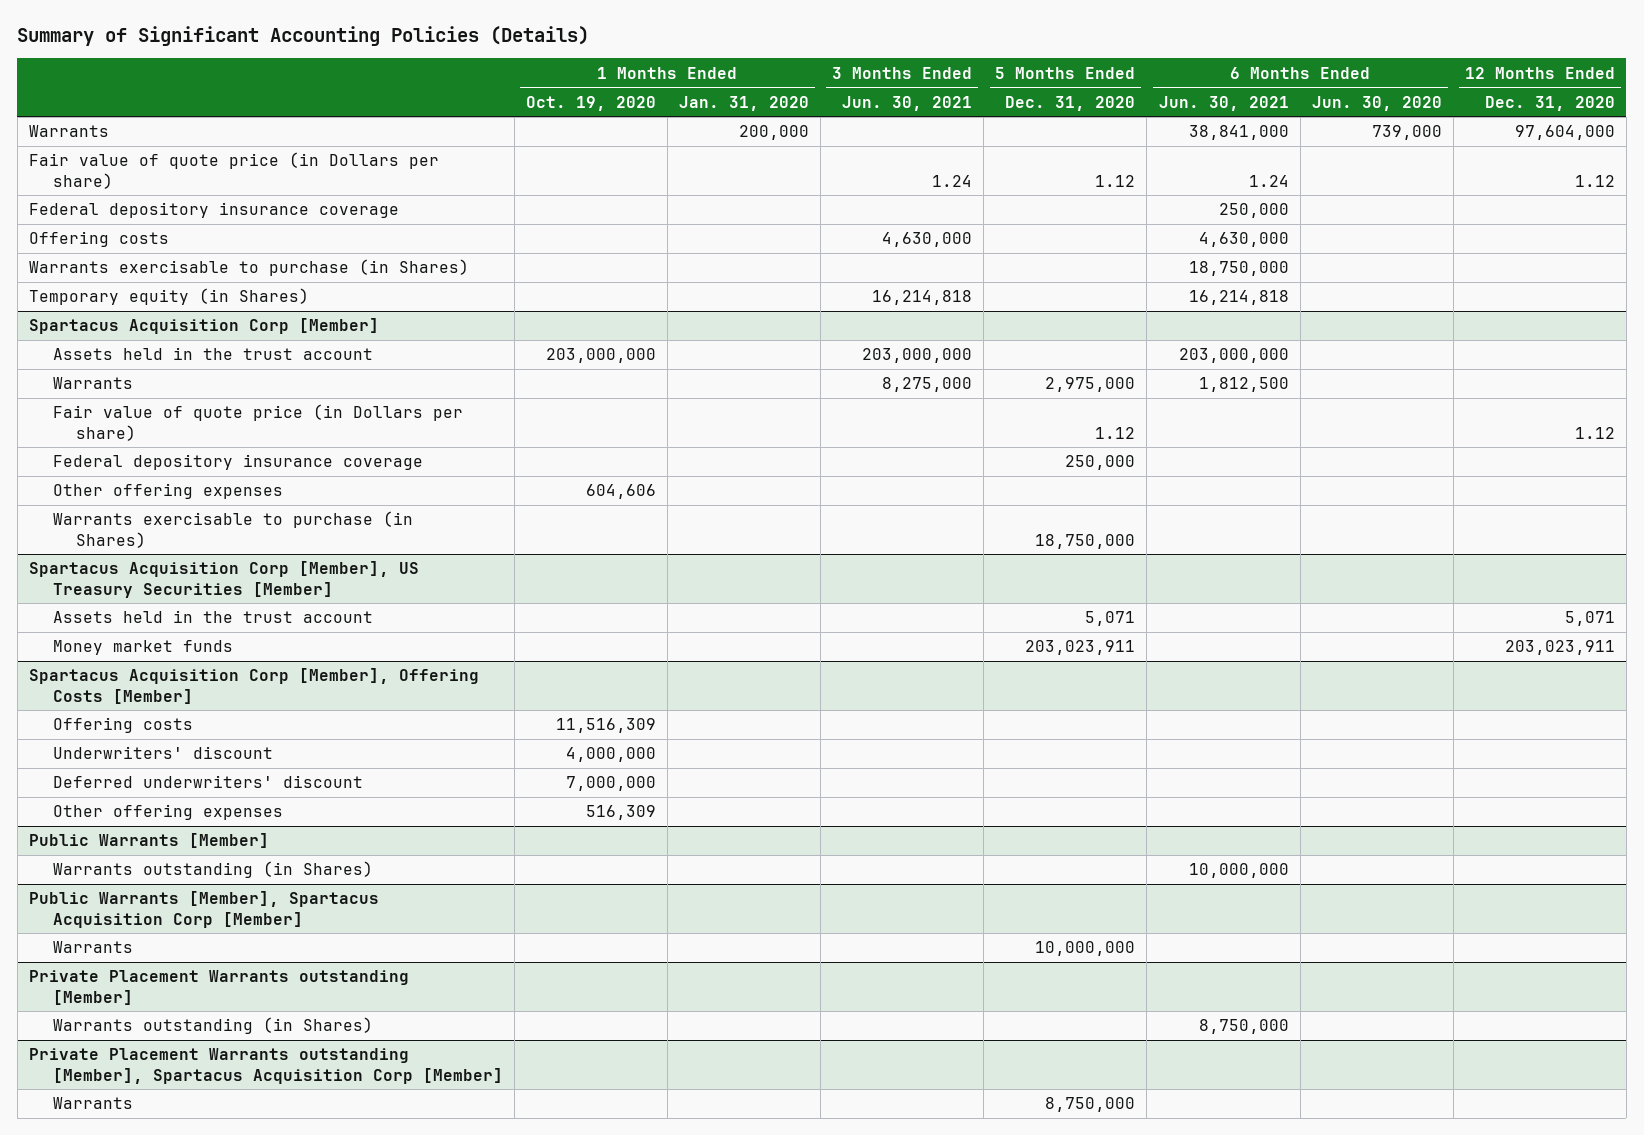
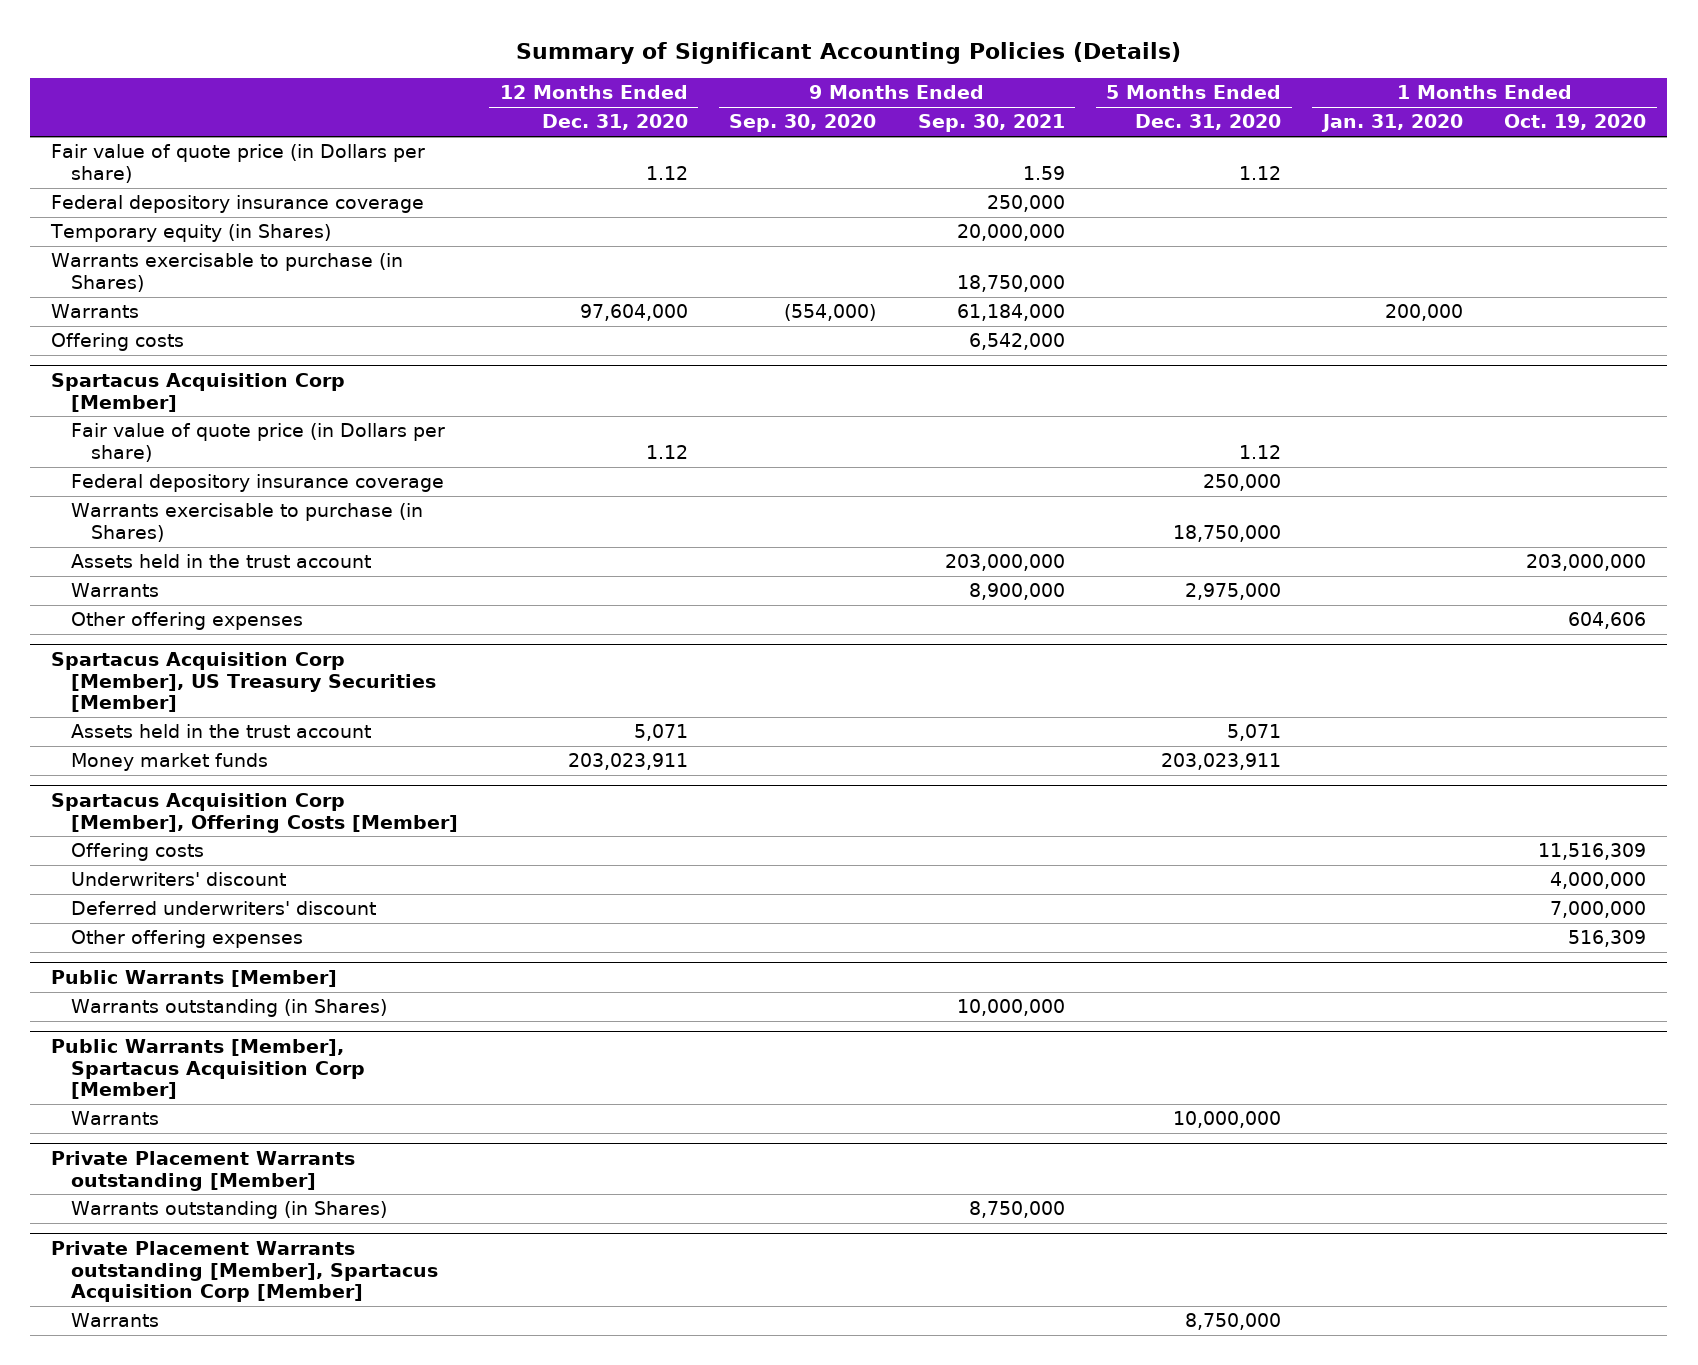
- | 1 Months Ended Oct. 19, 2020 | 1 Months Ended Jan. 31, 2020 | 3 Months Ended Jun. 30, 2021 | 5 Months Ended Dec. 31, 2020 | 6 Months Ended Jun. 30, 2021 | 6 Months Ended Jun. 30, 2020 | 12 Months Ended Dec. 31, 2020
+ | 12 Months Ended Dec. 31, 2020 | 9 Months Ended Sep. 30, 2020 | 9 Months Ended Sep. 30, 2021 | 5 Months Ended Dec. 31, 2020 | 1 Months Ended Jan. 31, 2020 | 1 Months Ended Oct. 19, 2020
moved down: Warrants exercisable to purchase (in Shares) | | | 18,750,000 | | |
moved down: Warrants | 97,604,000 | (554,000) | 61,184,000 | | 200,000 |
moved down: Offering costs | | | 6,542,000 | | |
@ Spartacus Acquisition Corp [Member]
moved down: Assets held in the trust account | | | 203,000,000 | | | 203,000,000
moved down: Warrants | | | 8,900,000 | 2,975,000 | |
moved down: Other offering expenses | | | | | | 604,606

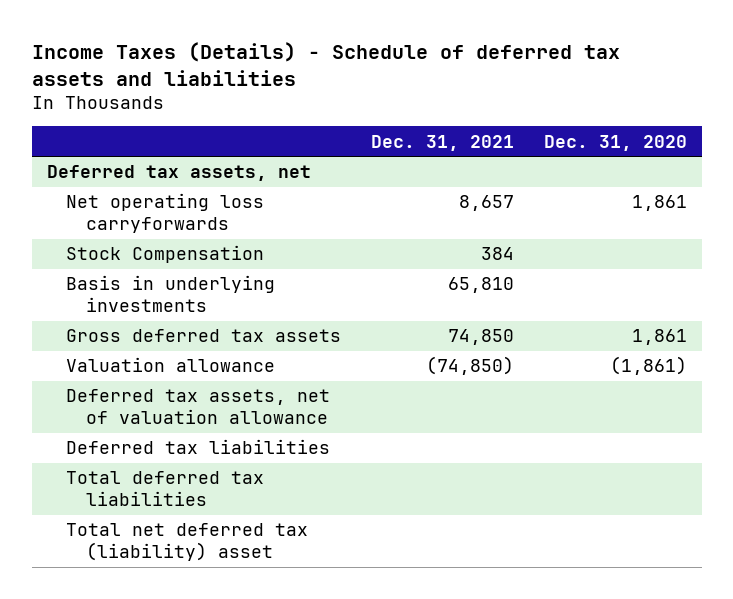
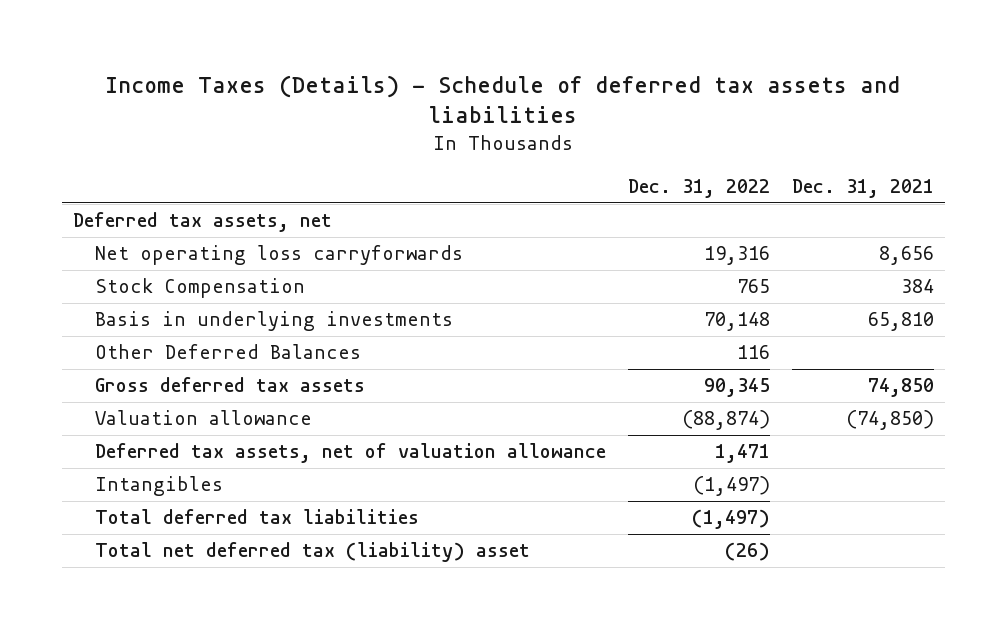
- | Dec. 31, 2021 | Dec. 31, 2020
+ | Dec. 31, 2022 | Dec. 31, 2021
- Net operating loss carryforwards | 8,657 | 1,861
+ Net operating loss carryforwards | 19,316 | 8,656
+ Other Deferred Balances | 116 |
- Deferred tax liabilities
+ Intangibles | (1,497) |

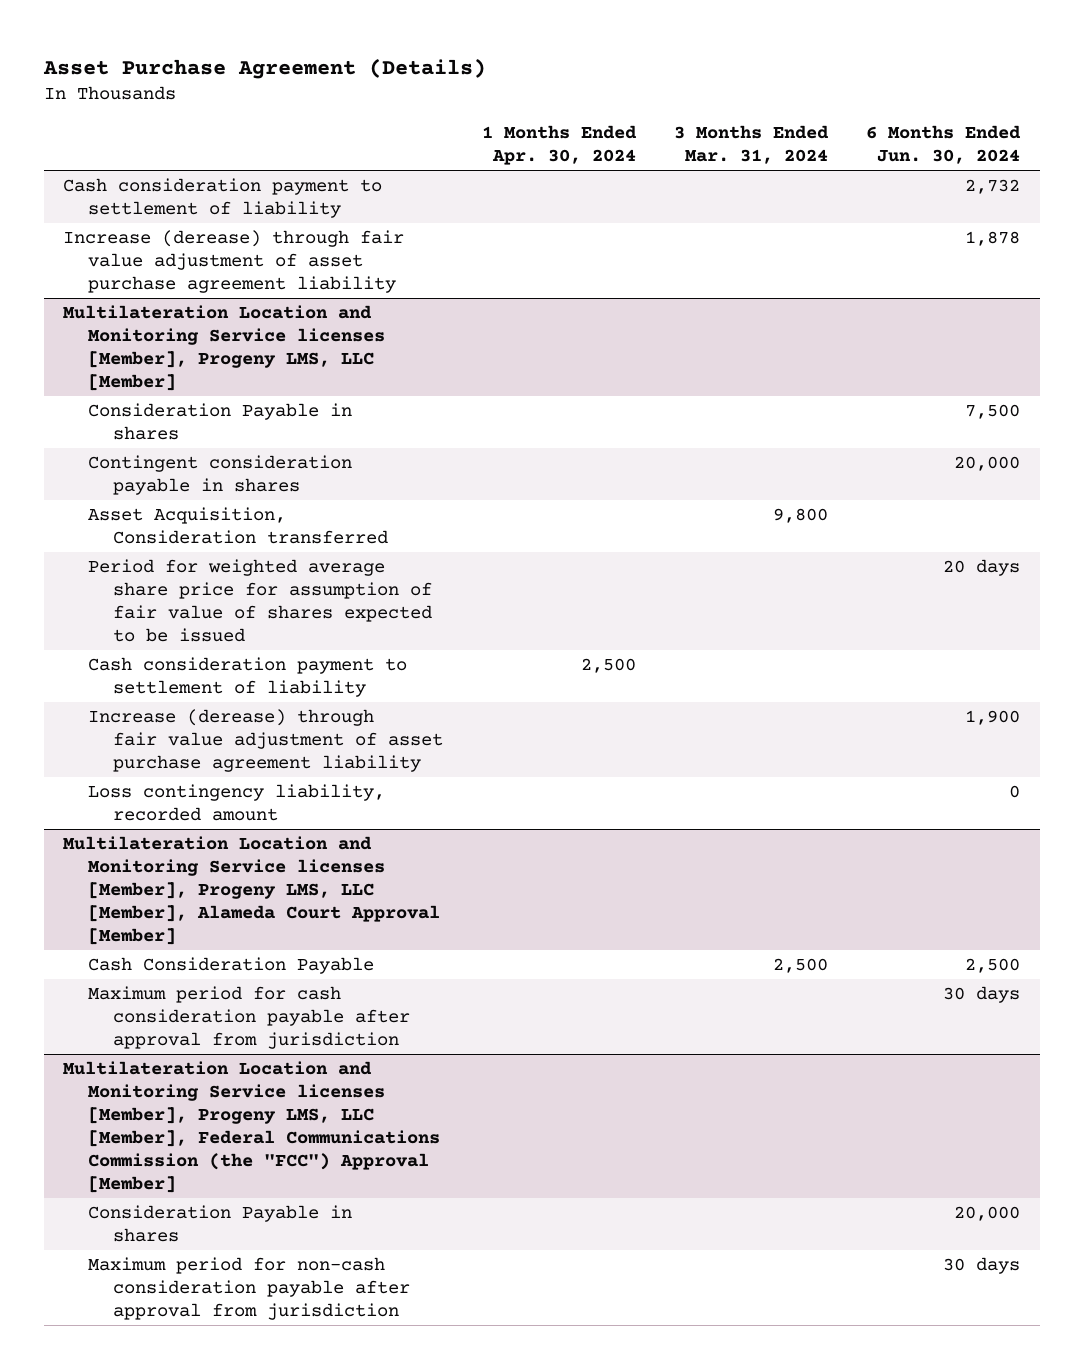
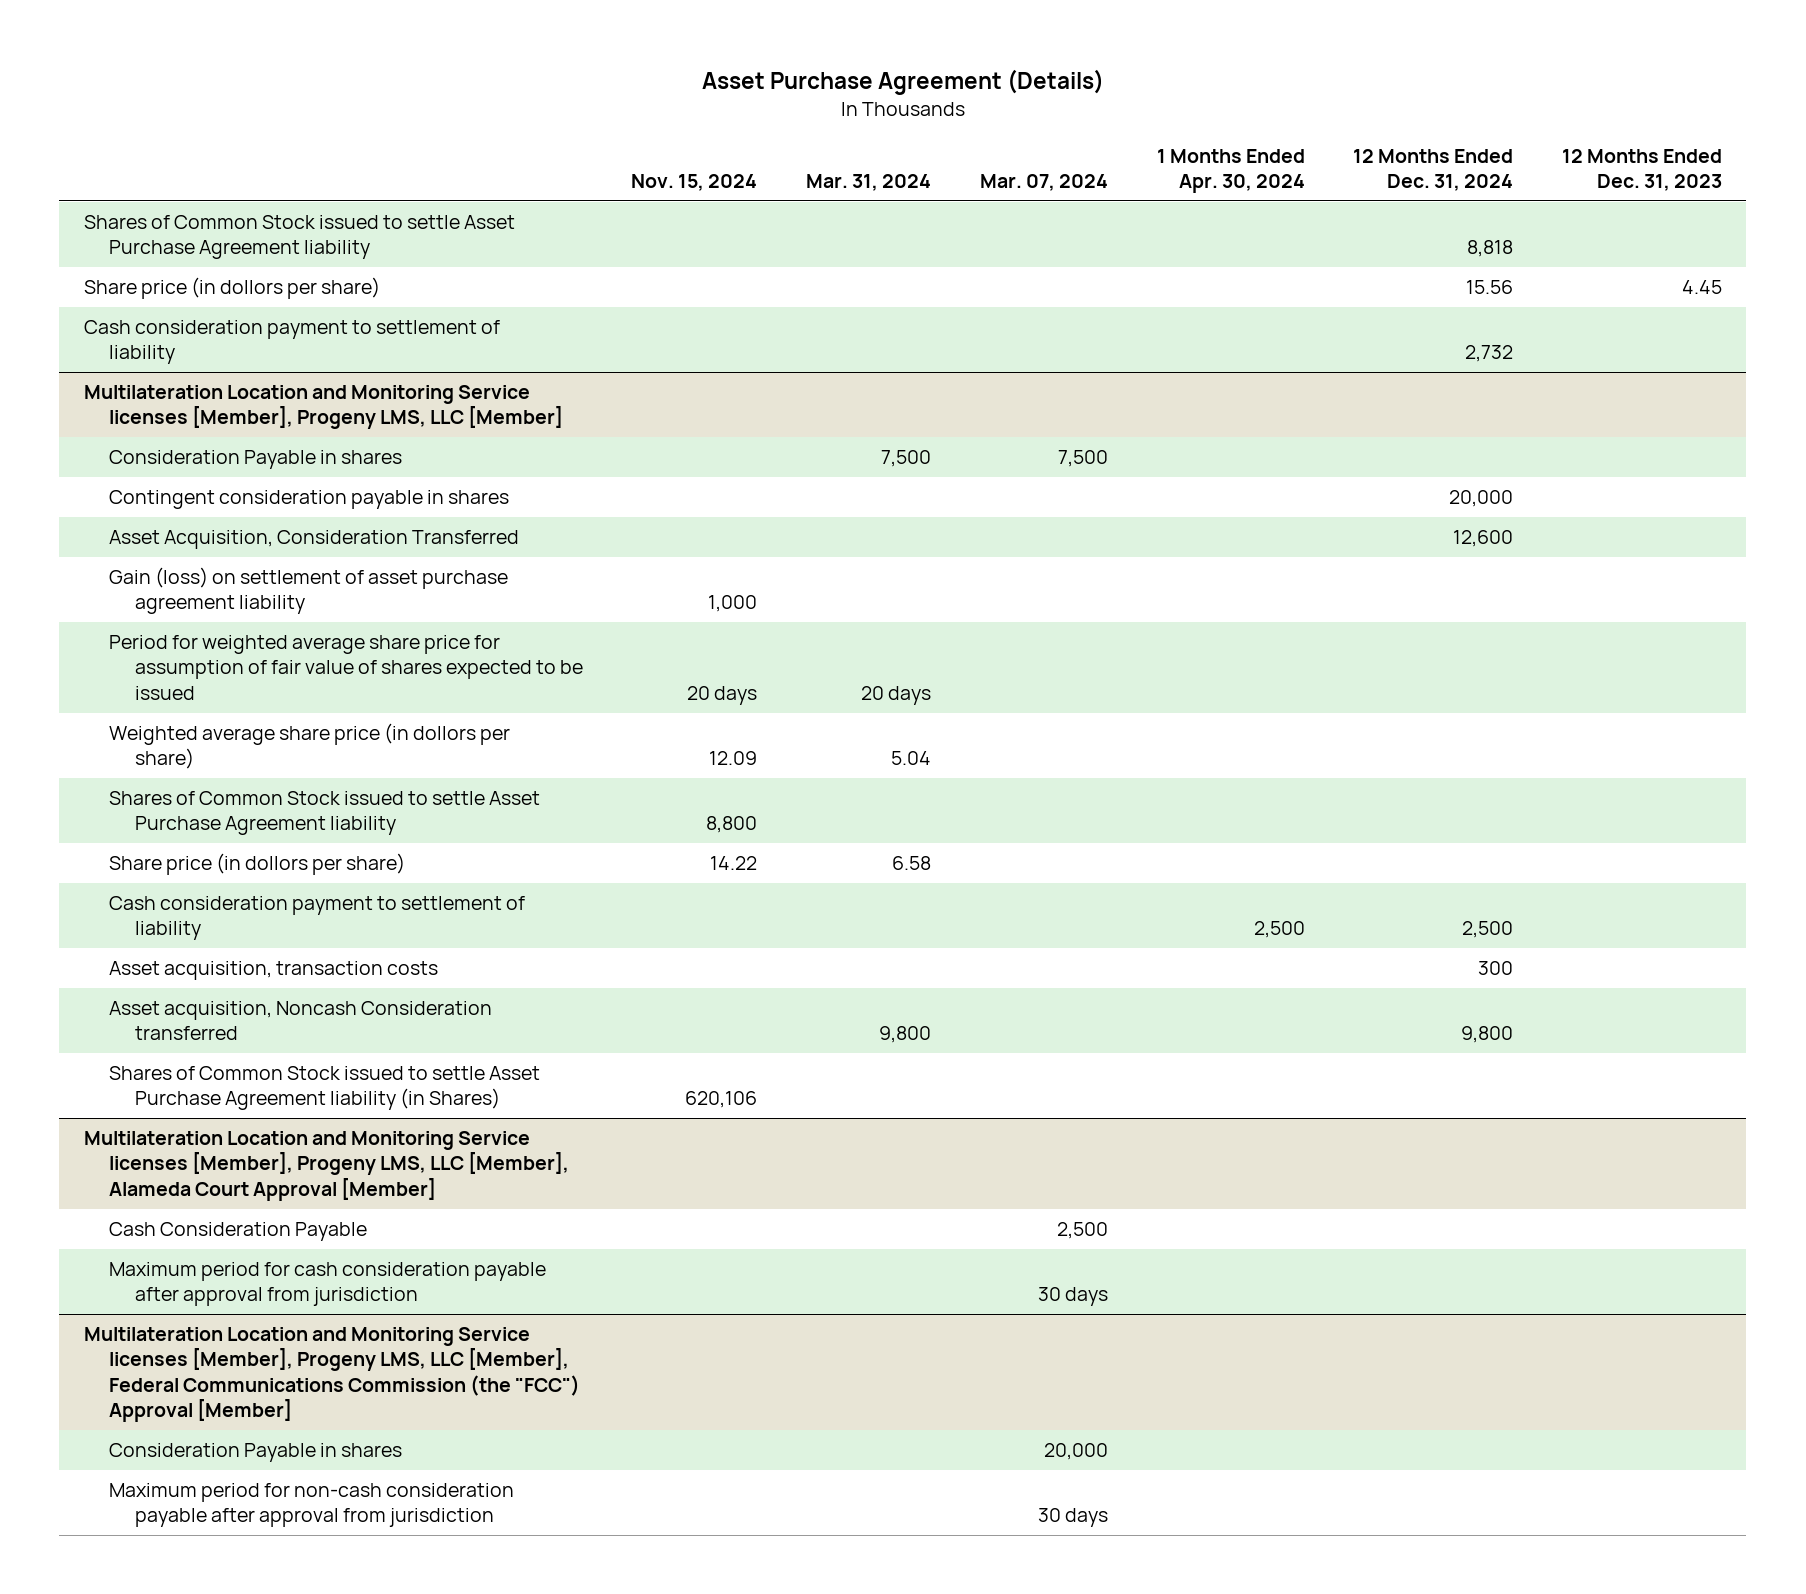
- | 1 Months Ended Apr. 30, 2024 | 3 Months Ended Mar. 31, 2024 | 6 Months Ended Jun. 30, 2024
+ | Nov. 15, 2024 | Mar. 31, 2024 | Mar. 07, 2024 | 1 Months Ended Apr. 30, 2024 | 12 Months Ended Dec. 31, 2024 | 12 Months Ended Dec. 31, 2023
+ Shares of Common Stock issued to settle Asset Purchase Agreement liability | | | | | 8,818 |
+ Share price (in dollors per share) | | | | | 15.56 | 4.45
- Increase (derease) through fair value adjustment of asset purchase agreement liability | | | 1,878
@ Multilateration Location and Monitoring Service licenses [Member], Progeny LMS, LLC [Member]
- Asset Acquisition, Consideration transferred | | 9,800 |
+ Asset Acquisition, Consideration Transferred | | | | | 12,600 |
+ Gain (loss) on settlement of asset purchase agreement liability | 1,000 | | | | |
+ Weighted average share price (in dollors per share) | 12.09 | 5.04 | | | |
+ Shares of Common Stock issued to settle Asset Purchase Agreement liability | 8,800 | | | | |
+ Share price (in dollors per share) | 14.22 | 6.58 | | | |
- Increase (derease) through fair value adjustment of asset purchase agreement liability | | | 1,900
- Loss contingency liability, recorded amount | | | 0
+ Asset acquisition, transaction costs | | | | | 300 |
+ Asset acquisition, Noncash Consideration transferred | | 9,800 | | | 9,800 |
+ Shares of Common Stock issued to settle Asset Purchase Agreement liability (in Shares) | 620,106 | | | | |

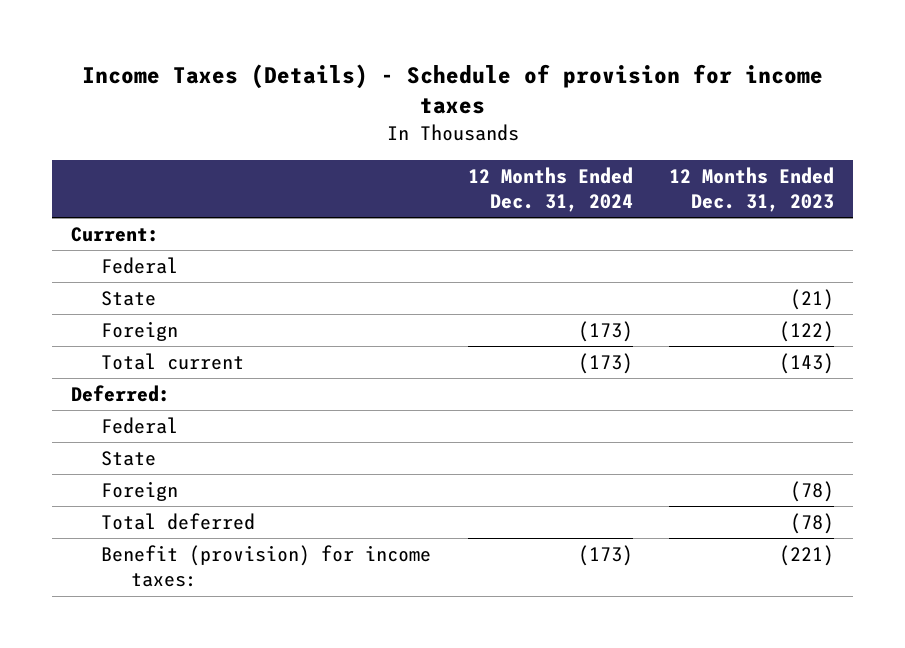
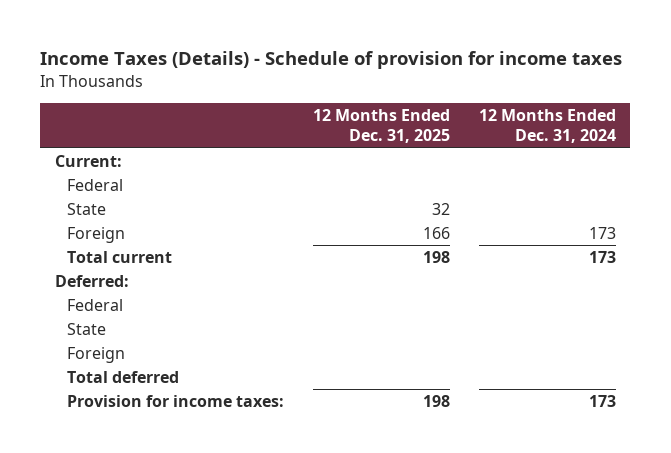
- | 12 Months Ended Dec. 31, 2024 | 12 Months Ended Dec. 31, 2023
+ | 12 Months Ended Dec. 31, 2025 | 12 Months Ended Dec. 31, 2024
- Foreign | (173) | (122)
- Total current | (173) | (143)
+ Foreign | 166 | 173
+ Total current | 198 | 173
- Benefit (provision) for income taxes: | (173) | (221)
+ Provision for income taxes: | 198 | 173

